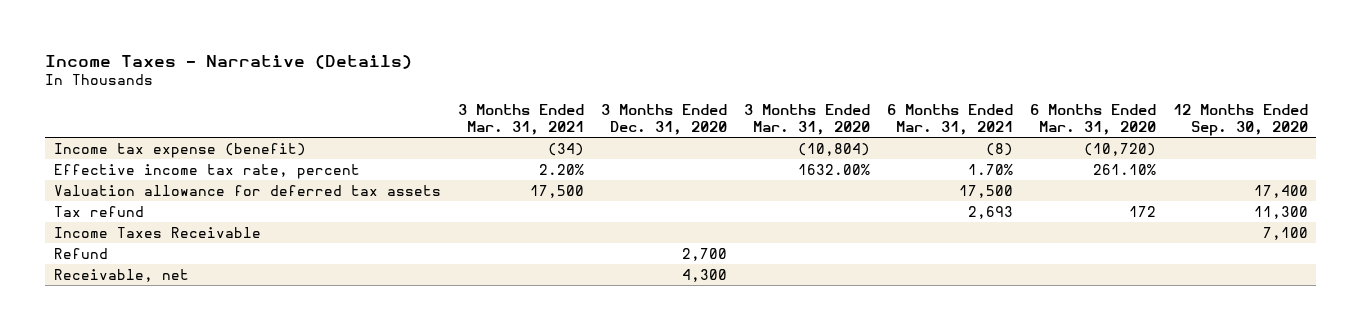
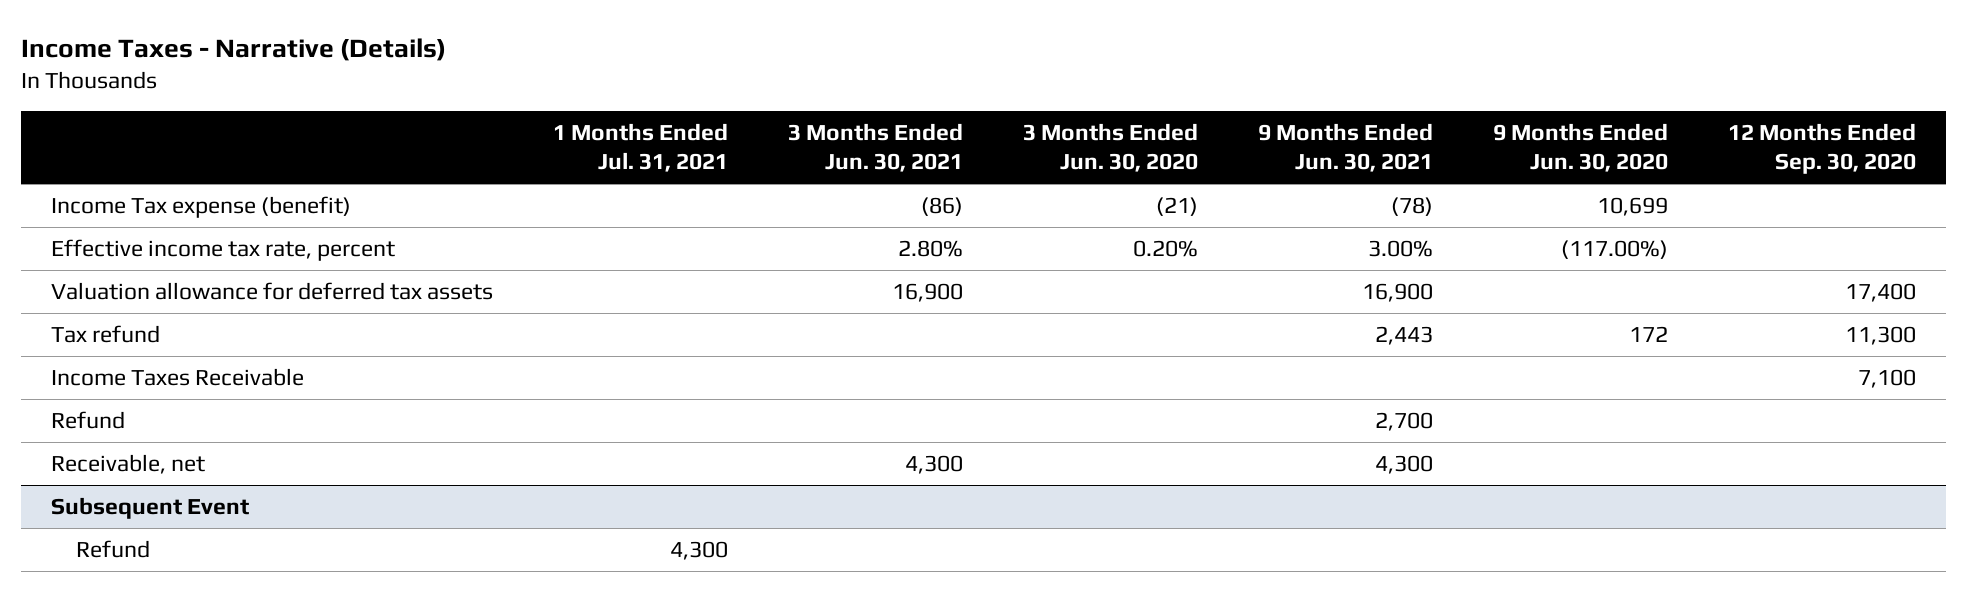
- | 3 Months Ended Mar. 31, 2021 | 3 Months Ended Dec. 31, 2020 | 3 Months Ended Mar. 31, 2020 | 6 Months Ended Mar. 31, 2021 | 6 Months Ended Mar. 31, 2020 | 12 Months Ended Sep. 30, 2020
+ | 1 Months Ended Jul. 31, 2021 | 3 Months Ended Jun. 30, 2021 | 3 Months Ended Jun. 30, 2020 | 9 Months Ended Jun. 30, 2021 | 9 Months Ended Jun. 30, 2020 | 12 Months Ended Sep. 30, 2020
- Income tax expense (benefit) | (34) | | (10,804) | (8) | (10,720) |
+ Income Tax expense (benefit) | | (86) | (21) | (78) | 10,699 |
+ Subsequent Event
+ Refund | 4,300 | | | | |

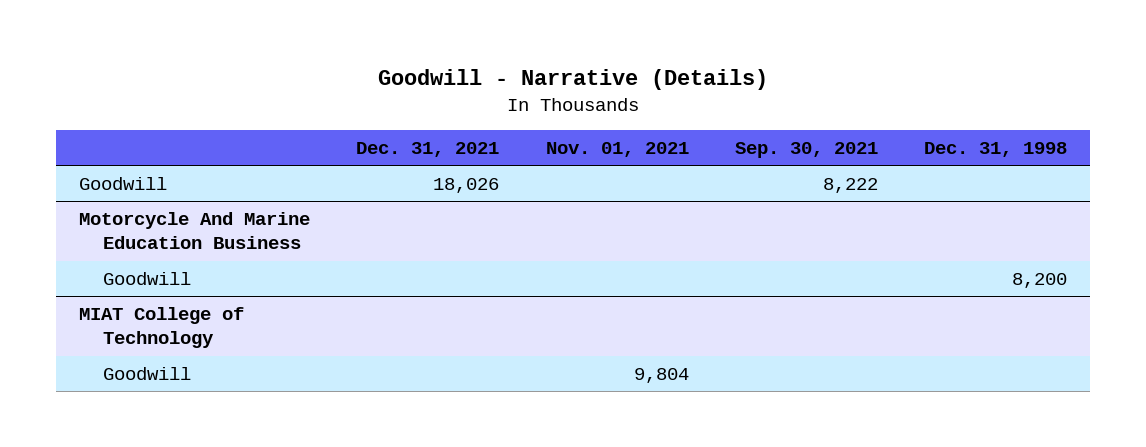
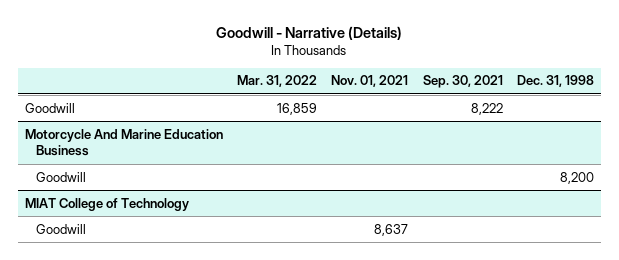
- | Dec. 31, 2021 | Nov. 01, 2021 | Sep. 30, 2021 | Dec. 31, 1998
+ | Mar. 31, 2022 | Nov. 01, 2021 | Sep. 30, 2021 | Dec. 31, 1998
@ MIAT College of Technology
- Goodwill | | 9,804 | |
+ Goodwill | | 8,637 | |

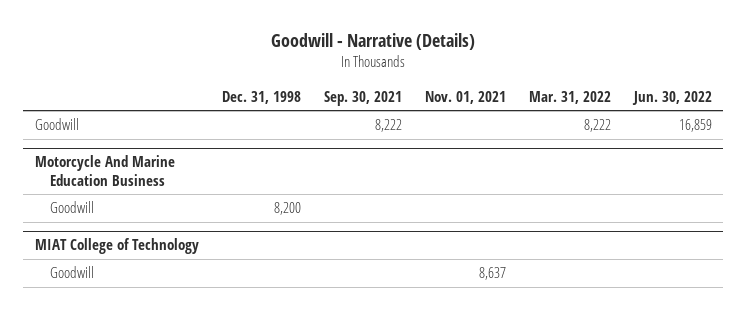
- | Mar. 31, 2022 | Nov. 01, 2021 | Sep. 30, 2021 | Dec. 31, 1998
+ | Dec. 31, 1998 | Sep. 30, 2021 | Nov. 01, 2021 | Mar. 31, 2022 | Jun. 30, 2022
- Goodwill | 16,859 | | 8,222 |
+ Goodwill | | 8,222 | | 8,222 | 16,859

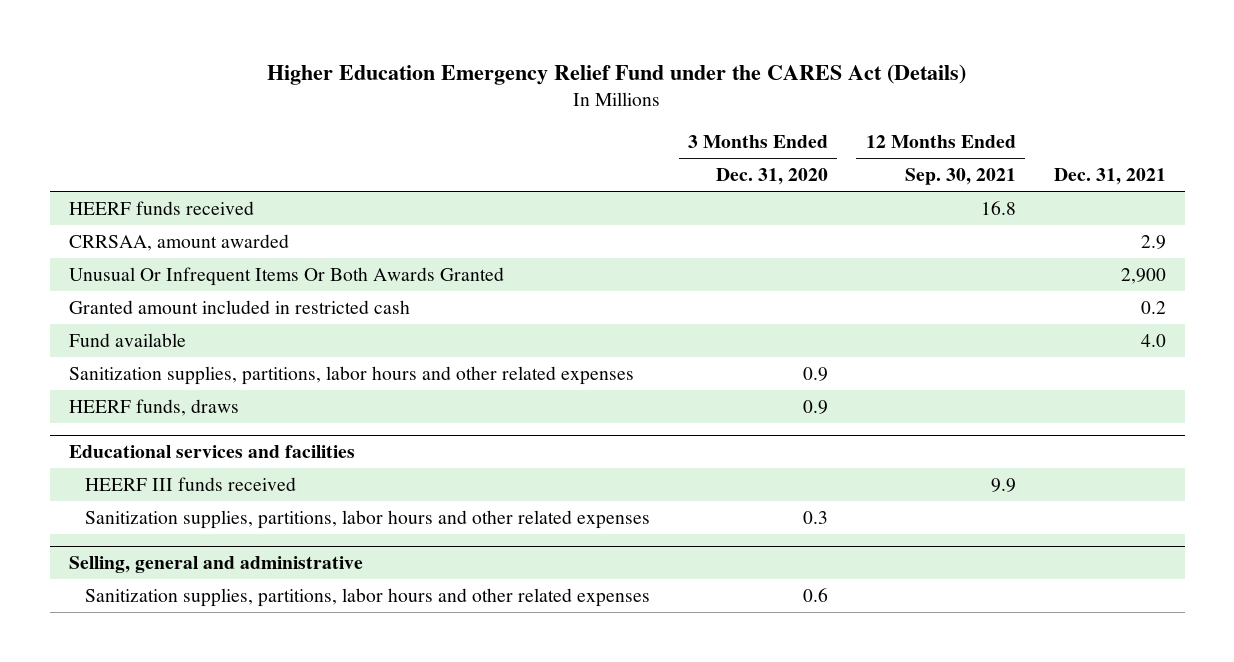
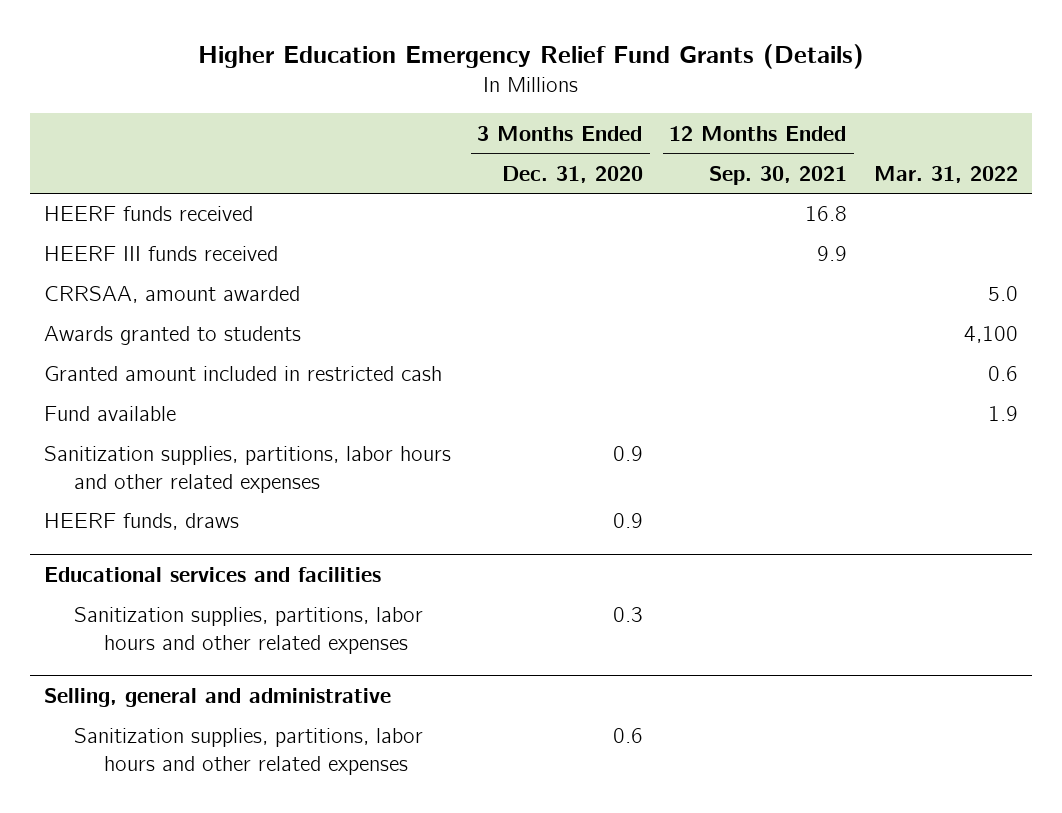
- Higher Education Emergency Relief Fund under the CARES Act (Details)
+ Higher Education Emergency Relief Fund Grants (Details)
- | 3 Months Ended Dec. 31, 2020 | 12 Months Ended Sep. 30, 2021 | Dec. 31, 2021
+ | 3 Months Ended Dec. 31, 2020 | 12 Months Ended Sep. 30, 2021 | Mar. 31, 2022
+ HEERF III funds received | | 9.9 |
- Unusual Or Infrequent Items Or Both Awards Granted | | | 2,900
+ Awards granted to students | | | 4,100
@ Educational services and facilities
- HEERF III funds received | | 9.9 |

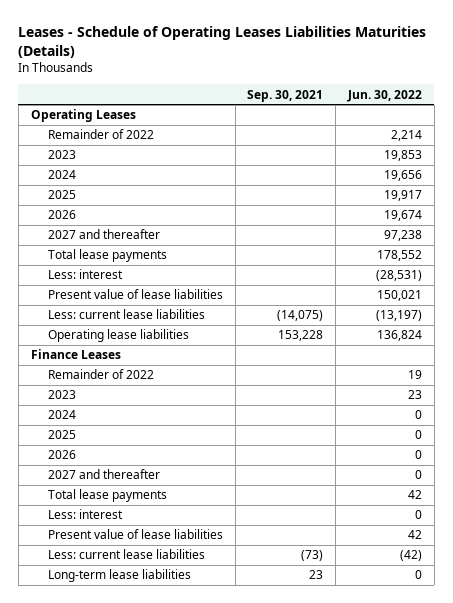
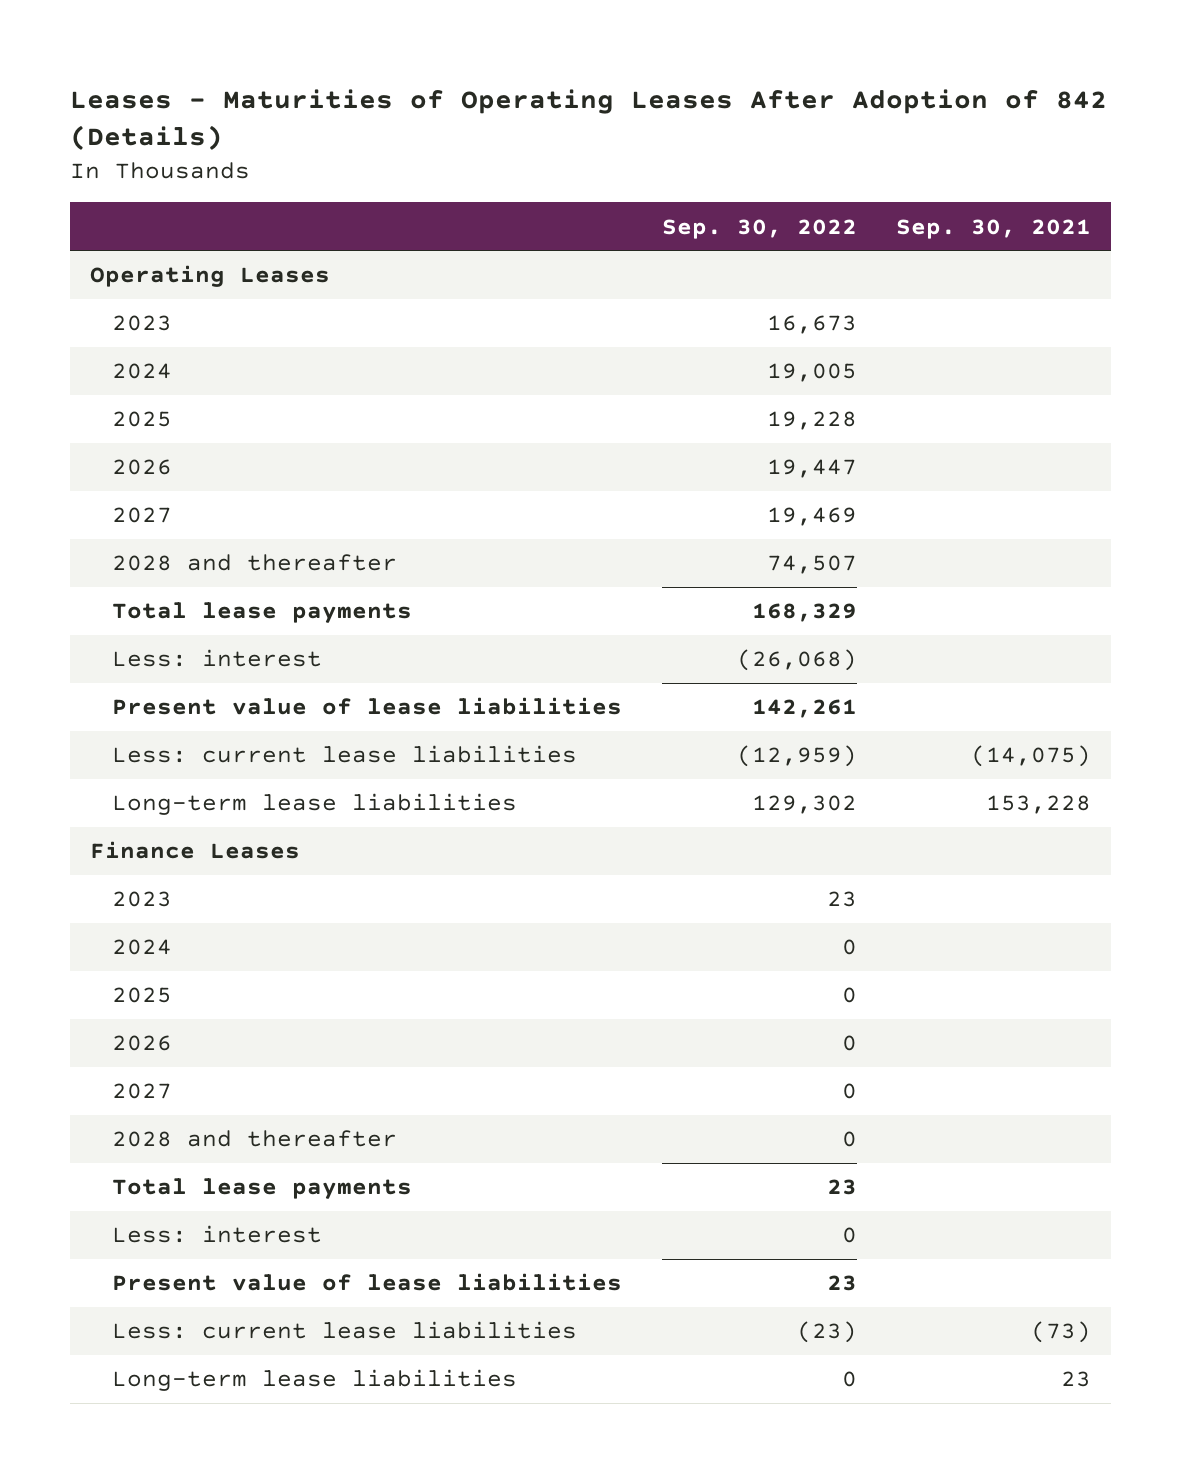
- Leases - Schedule of Operating Leases Liabilities Maturities (Details)
+ Leases - Maturities of Operating Leases After Adoption of 842 (Details)
- | Sep. 30, 2021 | Jun. 30, 2022
+ | Sep. 30, 2022 | Sep. 30, 2021
- Remainder of 2022 | | 2,214
- 2027 and thereafter | | 97,238
+ 2027 | 19,469 |
+ 2028 and thereafter | 74,507 |
- Operating lease liabilities | 153,228 | 136,824
+ Long-term lease liabilities | 129,302 | 153,228
- Remainder of 2022 | | 19
- 2027 and thereafter | | 0
+ 2027 | 0 |
+ 2028 and thereafter | 0 |

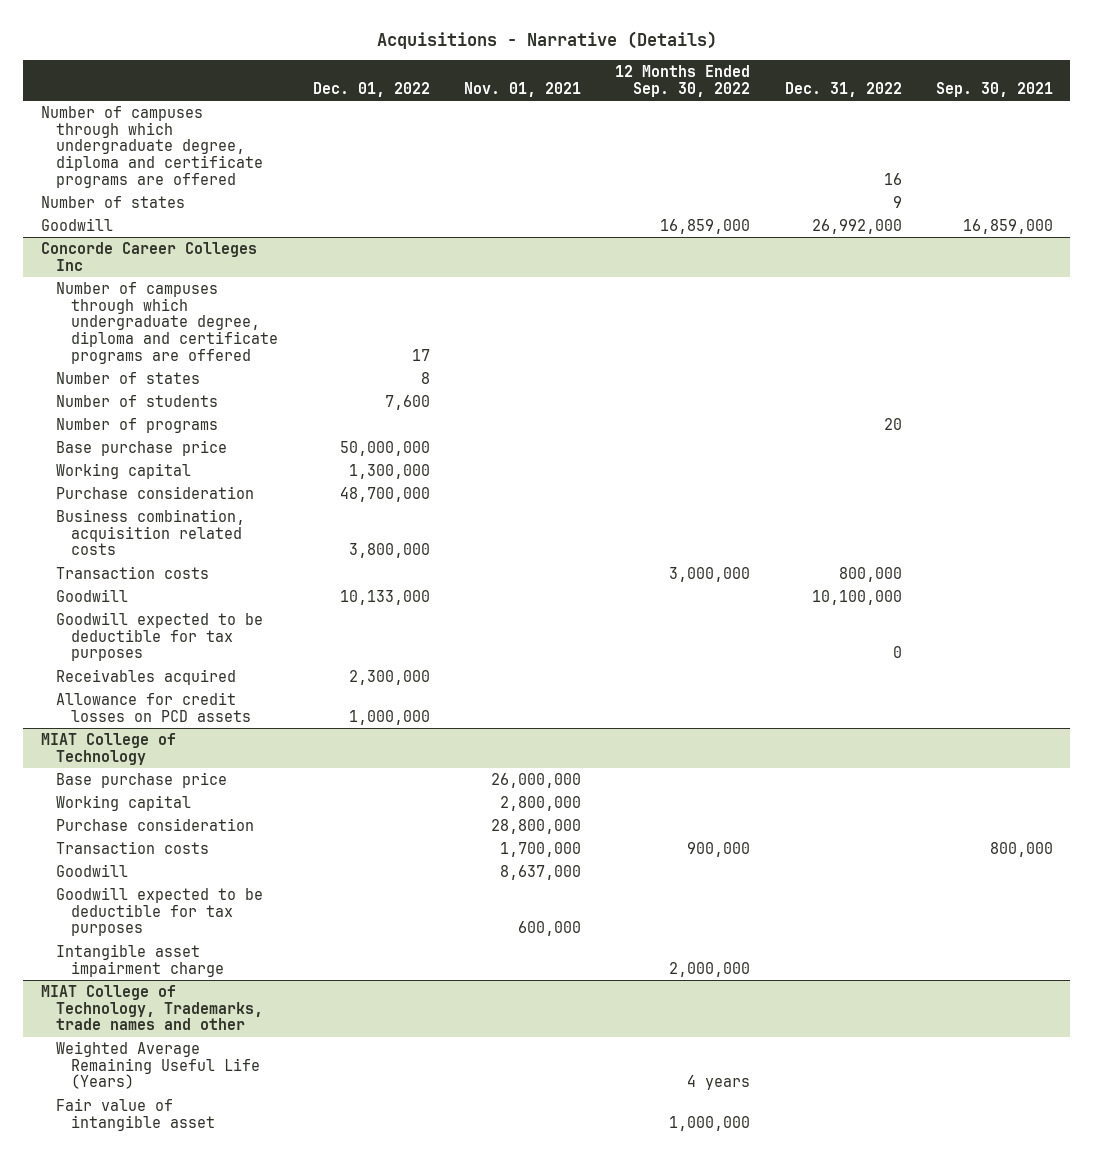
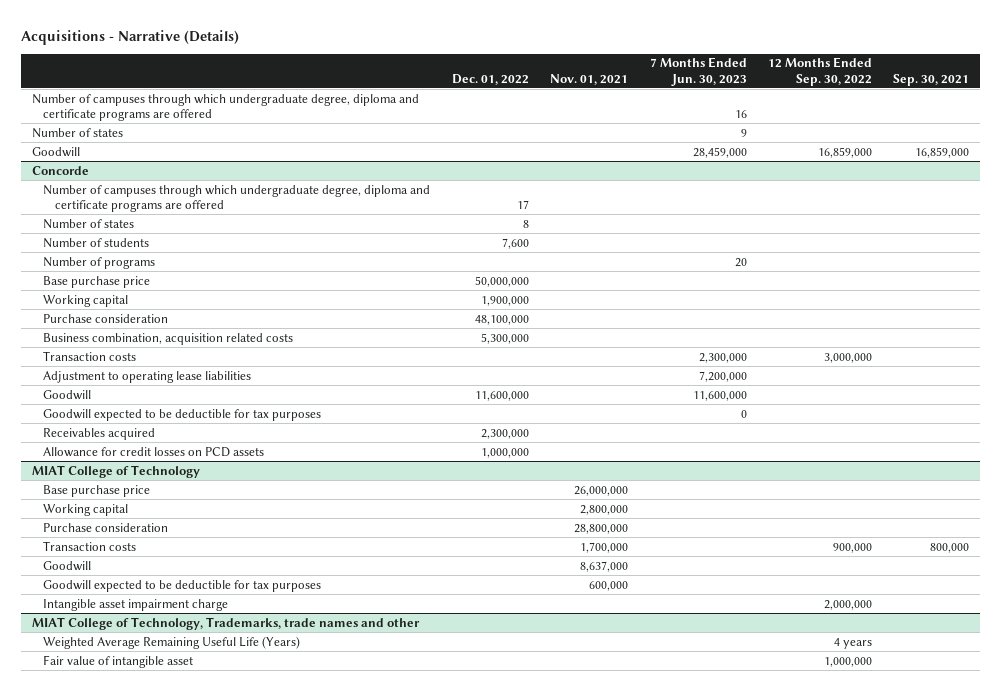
- | Dec. 01, 2022 | Nov. 01, 2021 | 12 Months Ended Sep. 30, 2022 | Dec. 31, 2022 | Sep. 30, 2021
+ | Dec. 01, 2022 | Nov. 01, 2021 | 7 Months Ended Jun. 30, 2023 | 12 Months Ended Sep. 30, 2022 | Sep. 30, 2021
- Concorde Career Colleges Inc
+ Concorde
- Working capital | 1,300,000 | | | |
- Purchase consideration | 48,700,000 | | | |
- Business combination, acquisition related costs | 3,800,000 | | | |
+ Working capital | 1,900,000 | | | |
+ Purchase consideration | 48,100,000 | | | |
+ Business combination, acquisition related costs | 5,300,000 | | | |
- Goodwill | 10,133,000 | | | 10,100,000 |
+ Adjustment to operating lease liabilities | | | 7,200,000 | |
+ Goodwill | 11,600,000 | | 11,600,000 | |

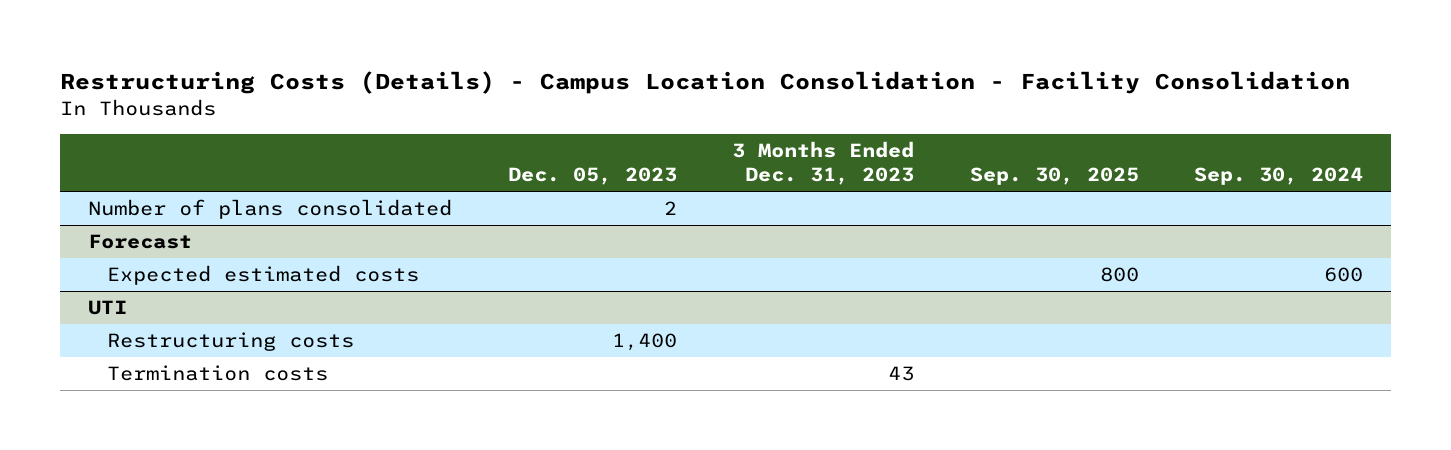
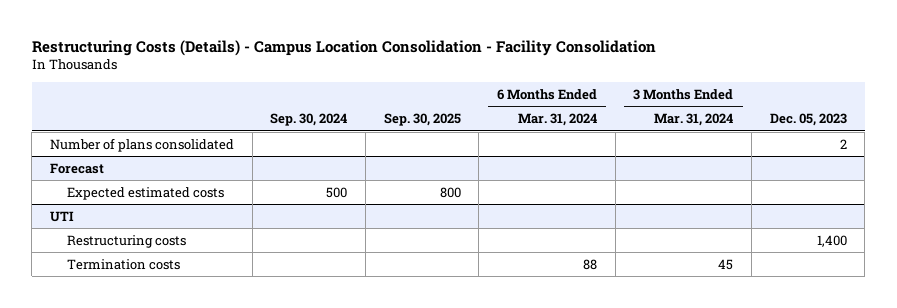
- | Dec. 05, 2023 | 3 Months Ended Dec. 31, 2023 | Sep. 30, 2025 | Sep. 30, 2024
+ | Sep. 30, 2024 | Sep. 30, 2025 | 6 Months Ended Mar. 31, 2024 | 3 Months Ended Mar. 31, 2024 | Dec. 05, 2023
@ Forecast
- Expected estimated costs | | | 800 | 600
+ Expected estimated costs | 500 | 800 | | |

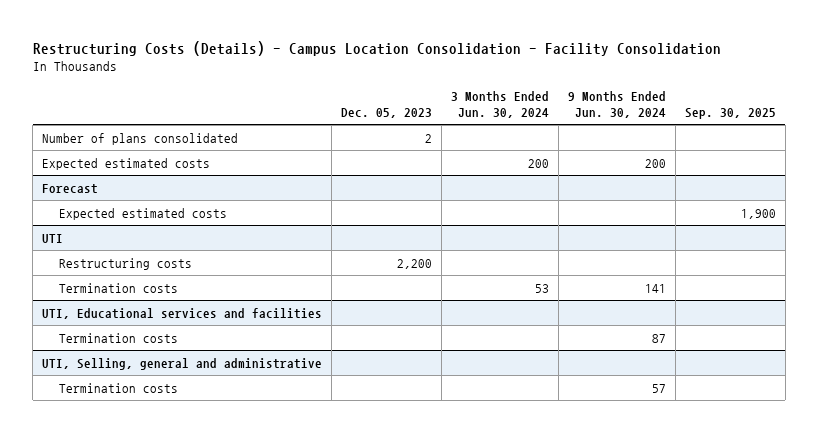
- | Sep. 30, 2024 | Sep. 30, 2025 | 6 Months Ended Mar. 31, 2024 | 3 Months Ended Mar. 31, 2024 | Dec. 05, 2023
+ | Dec. 05, 2023 | 3 Months Ended Jun. 30, 2024 | 9 Months Ended Jun. 30, 2024 | Sep. 30, 2025
+ Expected estimated costs | | 200 | 200 |
@ Forecast
- Expected estimated costs | 500 | 800 | | |
+ Expected estimated costs | | | | 1,900
@ UTI
- Restructuring costs | | | | | 1,400
+ Restructuring costs | 2,200 | | |
+ UTI, Educational services and facilities
+ Termination costs | | | 87 |
+ UTI, Selling, general and administrative
+ Termination costs | | | 57 |

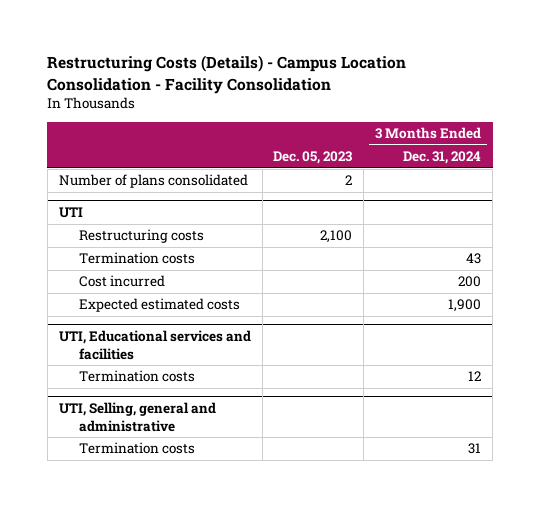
- | Dec. 05, 2023 | 3 Months Ended Jun. 30, 2024 | 9 Months Ended Jun. 30, 2024 | Sep. 30, 2025
+ | Dec. 05, 2023 | 3 Months Ended Dec. 31, 2024
- Expected estimated costs | | 200 | 200 |
- Forecast
- Expected estimated costs | | | | 1,900
@ UTI
- Restructuring costs | 2,200 | | |
+ Restructuring costs | 2,100 |
+ Cost incurred | | 200
+ Expected estimated costs | | 1,900

